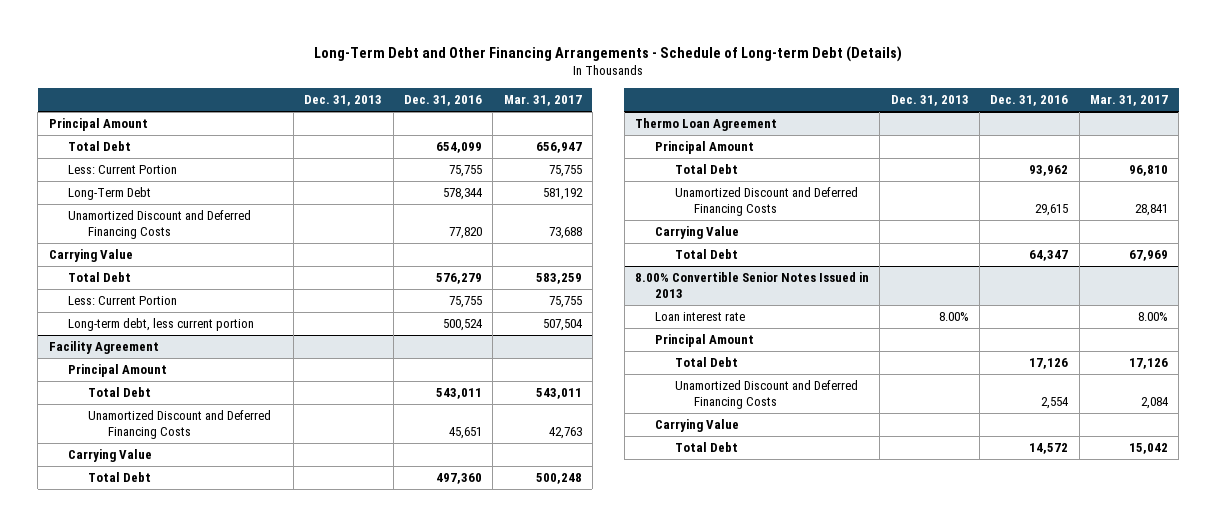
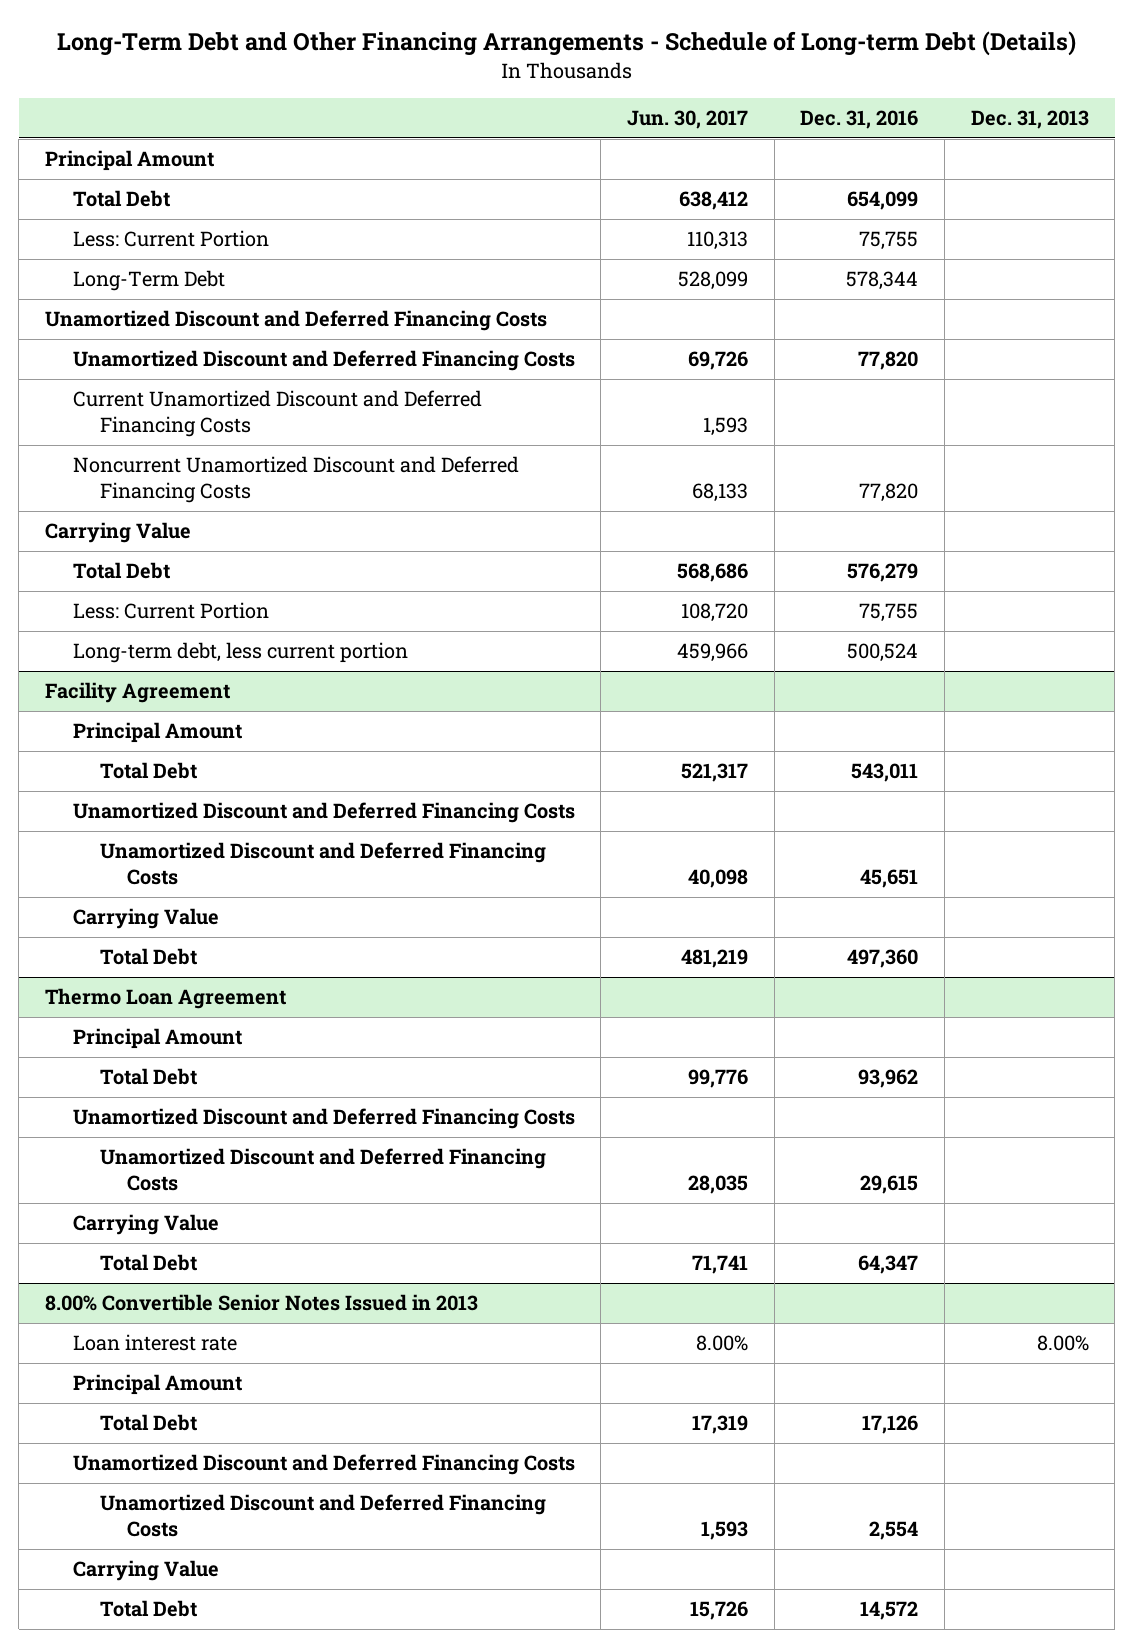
- | Dec. 31, 2013 | Dec. 31, 2016 | Mar. 31, 2017
+ | Jun. 30, 2017 | Dec. 31, 2016 | Dec. 31, 2013
+ Unamortized Discount and Deferred Financing Costs
+ Current Unamortized Discount and Deferred Financing Costs | 1,593 | |
+ Noncurrent Unamortized Discount and Deferred Financing Costs | 68,133 | 77,820 |
@ Facility Agreement
+ Unamortized Discount and Deferred Financing Costs
@ Thermo Loan Agreement
+ Unamortized Discount and Deferred Financing Costs
@ 8.00% Convertible Senior Notes Issued in 2013
+ Unamortized Discount and Deferred Financing Costs

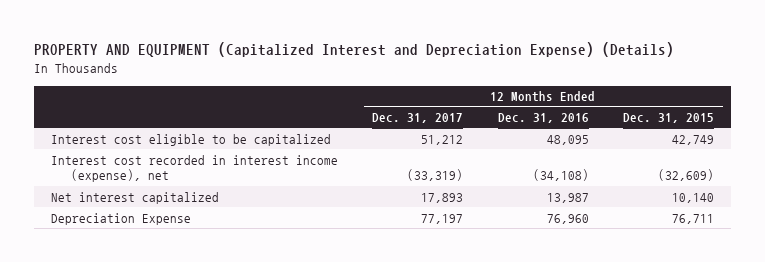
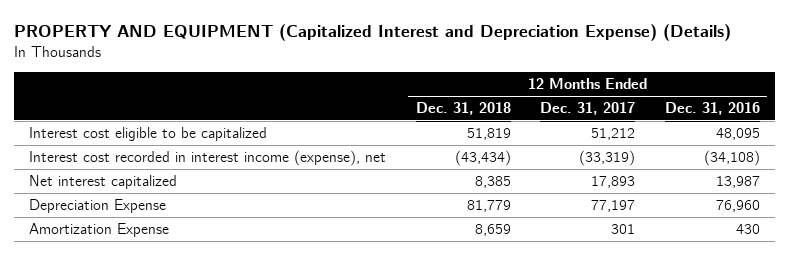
- | 12 Months Ended Dec. 31, 2017 | 12 Months Ended Dec. 31, 2016 | 12 Months Ended Dec. 31, 2015
+ | 12 Months Ended Dec. 31, 2018 | 12 Months Ended Dec. 31, 2017 | 12 Months Ended Dec. 31, 2016
+ Amortization Expense | 8,659 | 301 | 430

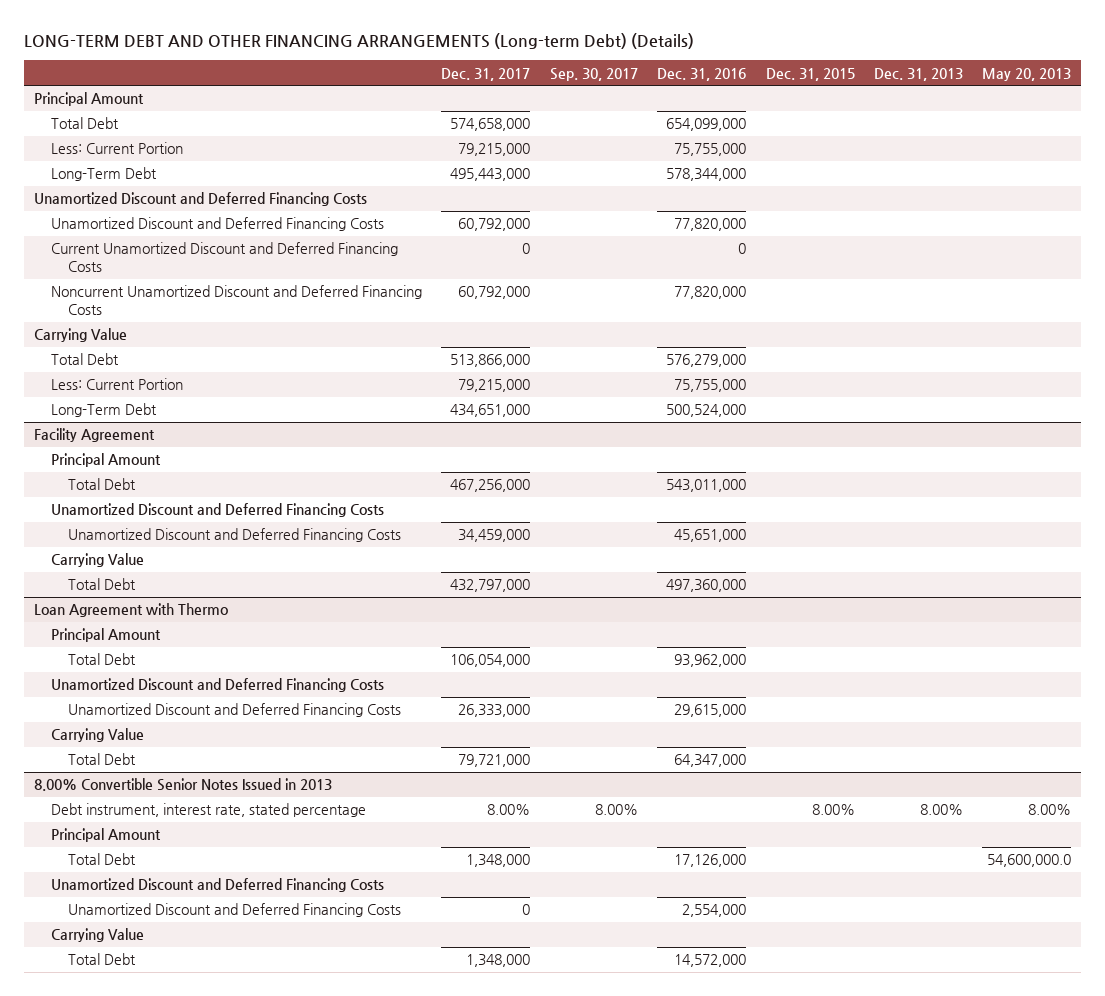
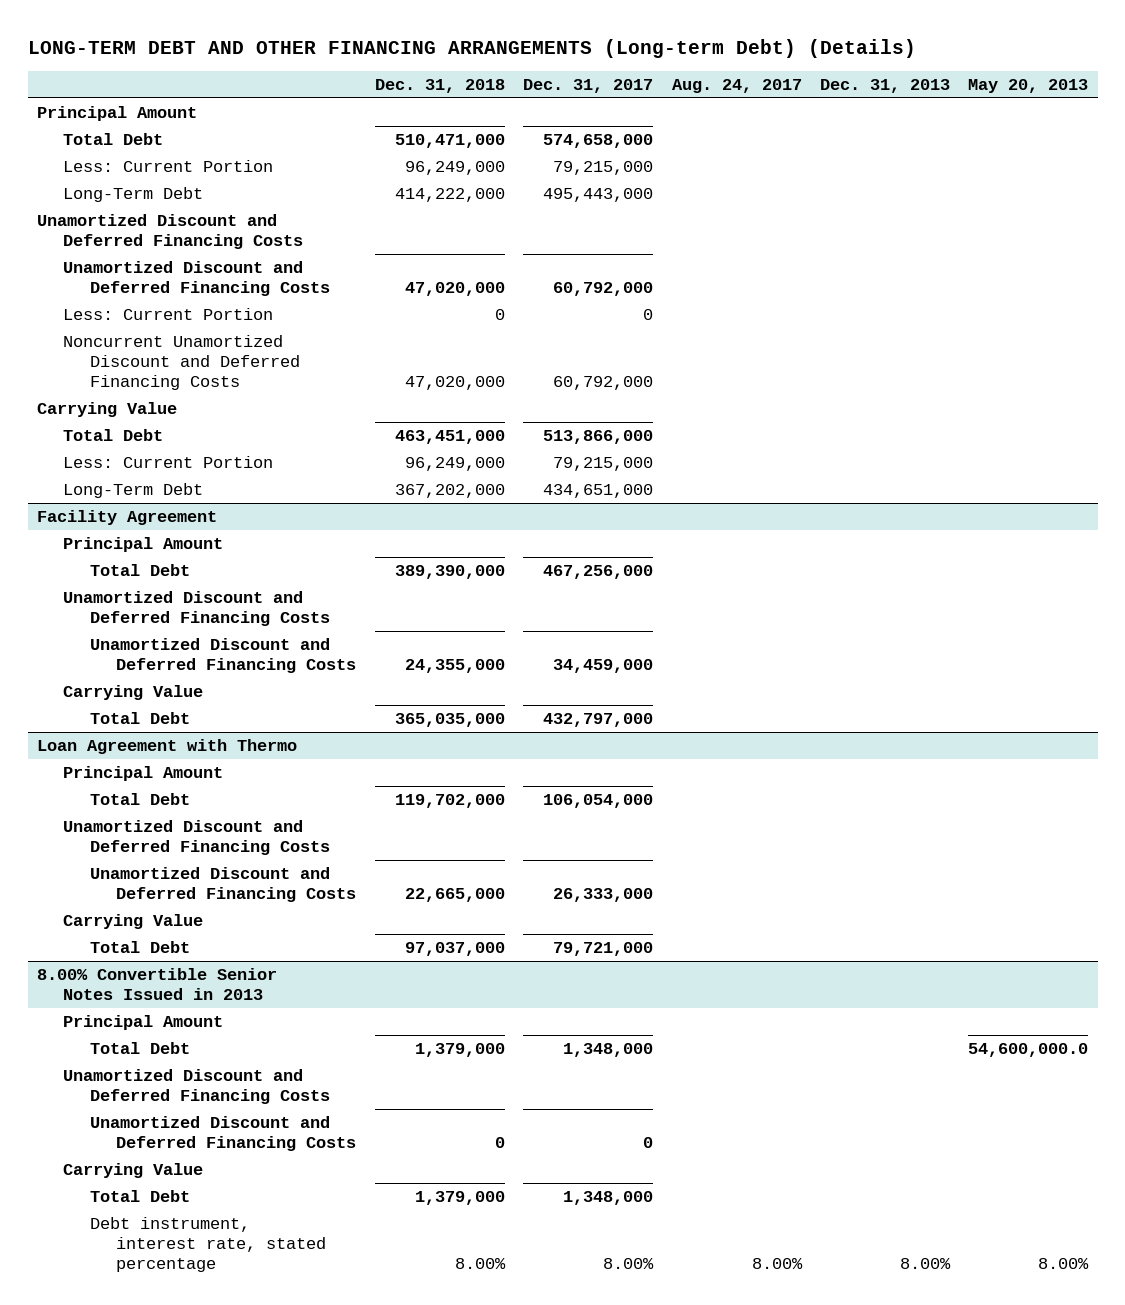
- | Dec. 31, 2017 | Sep. 30, 2017 | Dec. 31, 2016 | Dec. 31, 2015 | Dec. 31, 2013 | May 20, 2013
+ | Dec. 31, 2018 | Dec. 31, 2017 | Aug. 24, 2017 | Dec. 31, 2013 | May 20, 2013
- Current Unamortized Discount and Deferred Financing Costs | 0 | | 0 | | |
+ Less: Current Portion | 0 | 0 | | |
@ 8.00% Convertible Senior Notes Issued in 2013
moved down: Debt instrument, interest rate, stated percentage | 8.00% | 8.00% | 8.00% | 8.00% | 8.00%

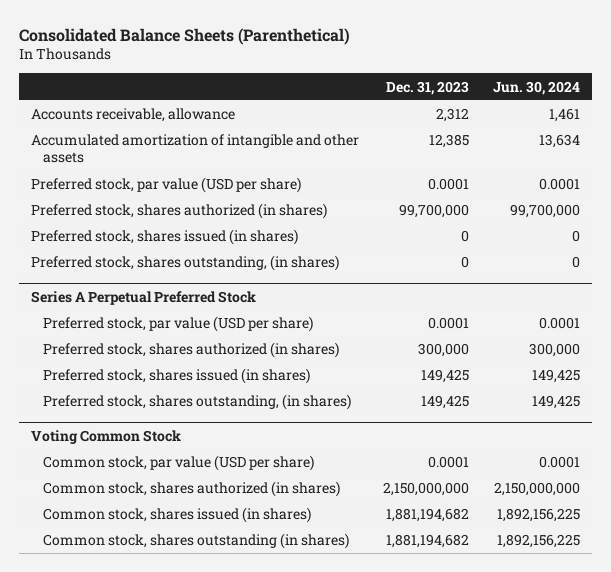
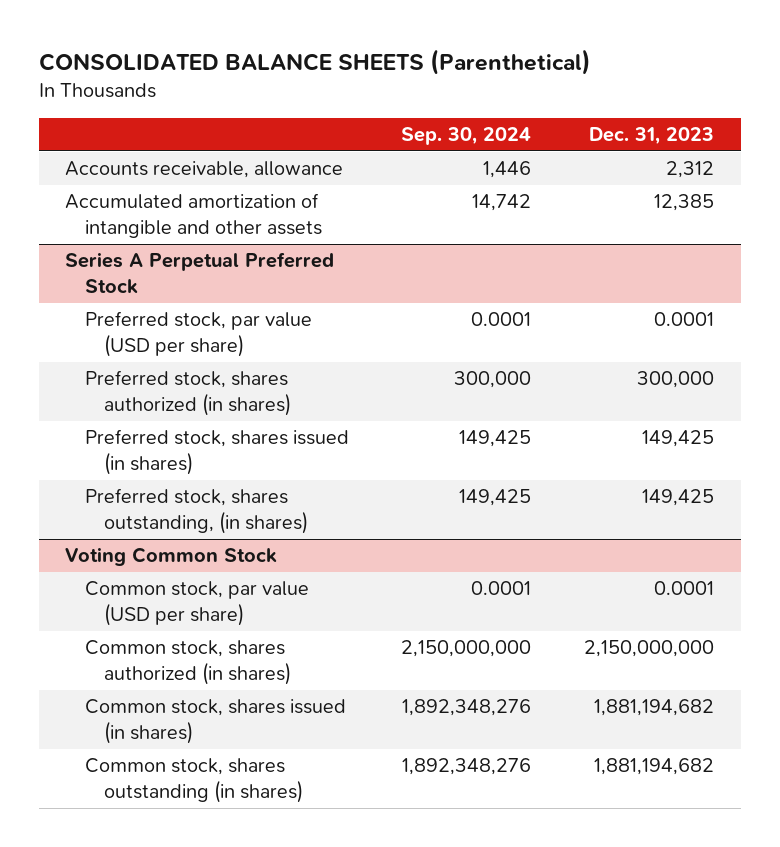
- Consolidated Balance Sheets (Parenthetical)
+ CONSOLIDATED BALANCE SHEETS (Parenthetical)
- | Dec. 31, 2023 | Jun. 30, 2024
+ | Sep. 30, 2024 | Dec. 31, 2023
- Preferred stock, par value (USD per share) | 0.0001 | 0.0001
- Preferred stock, shares authorized (in shares) | 99,700,000 | 99,700,000
- Preferred stock, shares issued (in shares) | 0 | 0
- Preferred stock, shares outstanding, (in shares) | 0 | 0

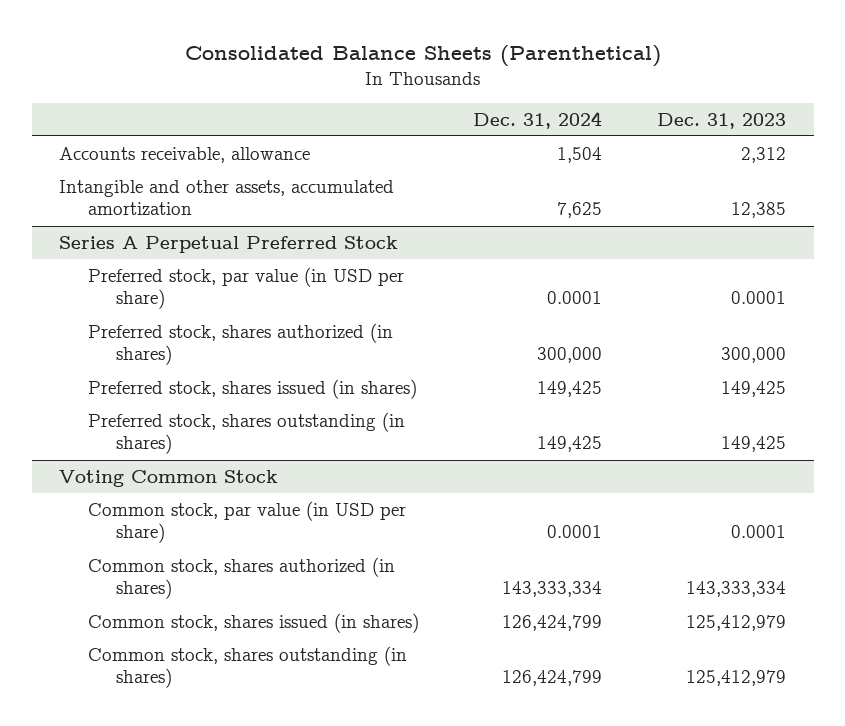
- CONSOLIDATED BALANCE SHEETS (Parenthetical)
+ Consolidated Balance Sheets (Parenthetical)
- | Sep. 30, 2024 | Dec. 31, 2023
+ | Dec. 31, 2024 | Dec. 31, 2023
- Accumulated amortization of intangible and other assets | 14,742 | 12,385
+ Intangible and other assets, accumulated amortization | 7,625 | 12,385
@ Series A Perpetual Preferred Stock
- Preferred stock, par value (USD per share) | 0.0001 | 0.0001
+ Preferred stock, par value (in USD per share) | 0.0001 | 0.0001
- Preferred stock, shares outstanding, (in shares) | 149,425 | 149,425
+ Preferred stock, shares outstanding (in shares) | 149,425 | 149,425
@ Voting Common Stock
- Common stock, par value (USD per share) | 0.0001 | 0.0001
- Common stock, shares authorized (in shares) | 2,150,000,000 | 2,150,000,000
- Common stock, shares issued (in shares) | 1,892,348,276 | 1,881,194,682
- Common stock, shares outstanding (in shares) | 1,892,348,276 | 1,881,194,682
+ Common stock, par value (in USD per share) | 0.0001 | 0.0001
+ Common stock, shares authorized (in shares) | 143,333,334 | 143,333,334
+ Common stock, shares issued (in shares) | 126,424,799 | 125,412,979
+ Common stock, shares outstanding (in shares) | 126,424,799 | 125,412,979

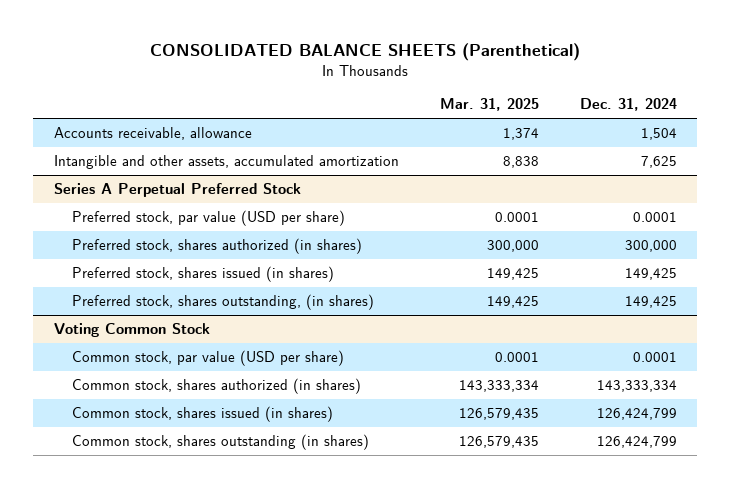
- Consolidated Balance Sheets (Parenthetical)
+ CONSOLIDATED BALANCE SHEETS (Parenthetical)
- | Dec. 31, 2024 | Dec. 31, 2023
+ | Mar. 31, 2025 | Dec. 31, 2024
@ Series A Perpetual Preferred Stock
- Preferred stock, par value (in USD per share) | 0.0001 | 0.0001
+ Preferred stock, par value (USD per share) | 0.0001 | 0.0001
- Preferred stock, shares outstanding (in shares) | 149,425 | 149,425
+ Preferred stock, shares outstanding, (in shares) | 149,425 | 149,425
@ Voting Common Stock
- Common stock, par value (in USD per share) | 0.0001 | 0.0001
+ Common stock, par value (USD per share) | 0.0001 | 0.0001

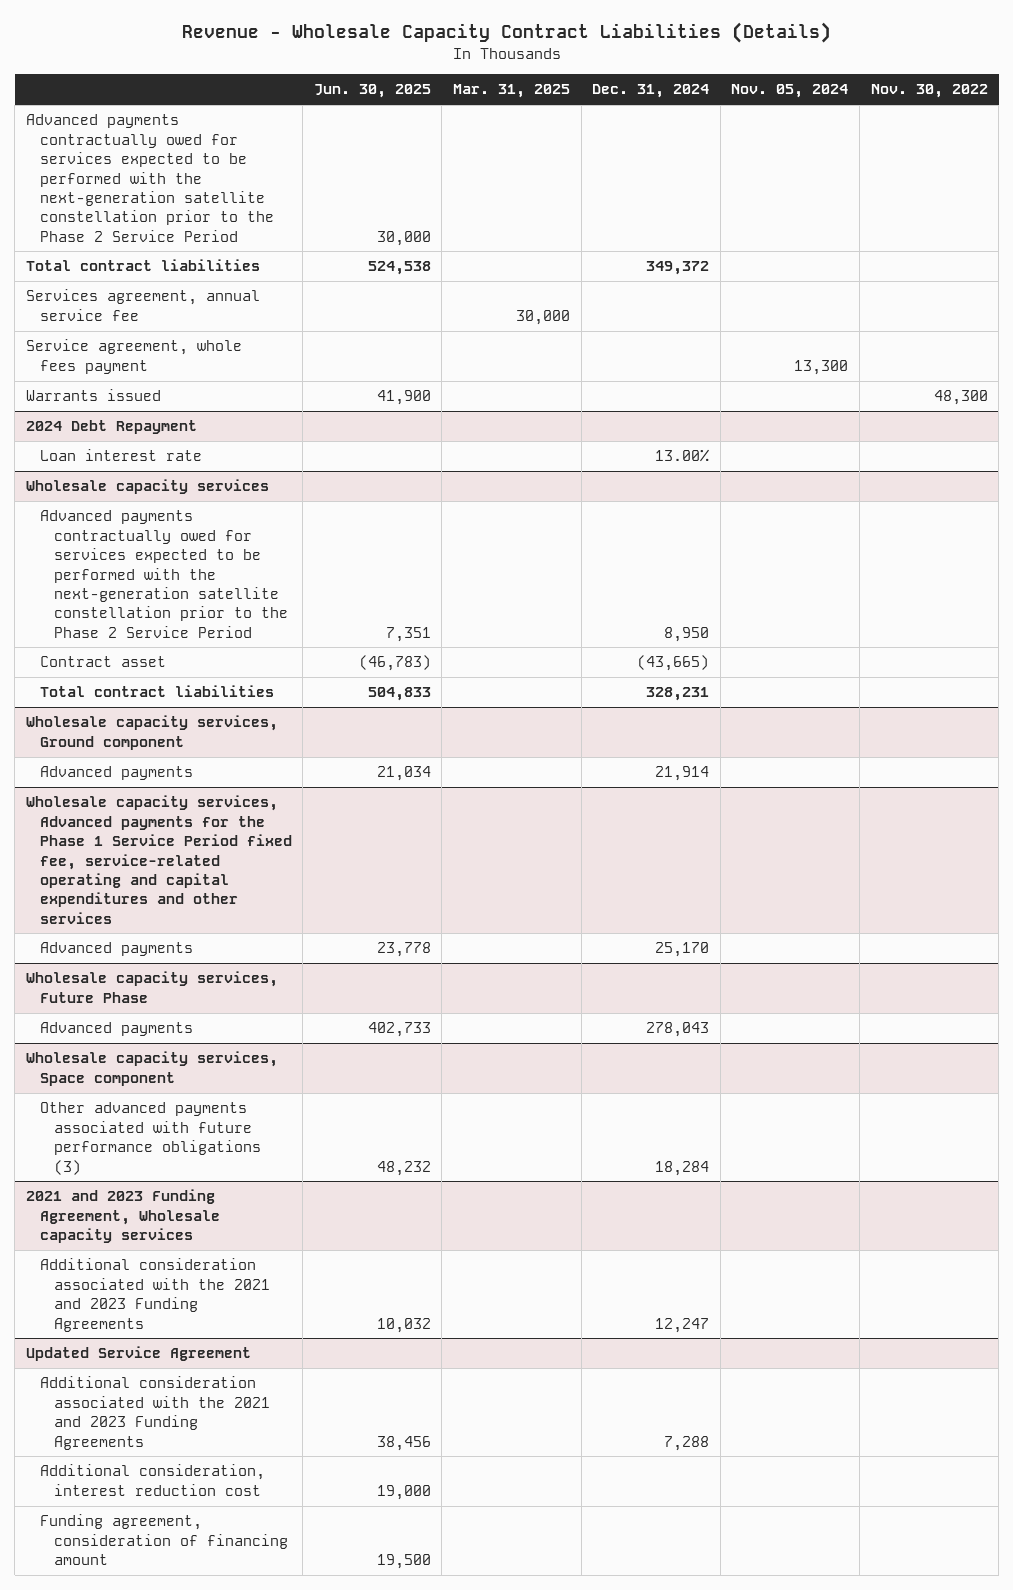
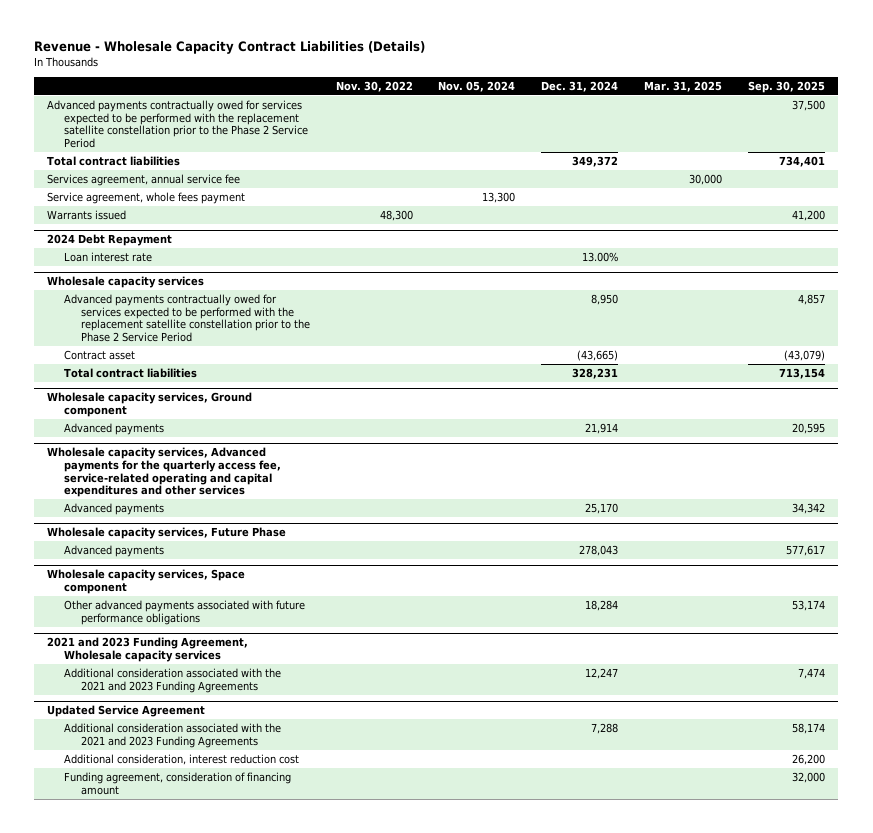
- | Jun. 30, 2025 | Mar. 31, 2025 | Dec. 31, 2024 | Nov. 05, 2024 | Nov. 30, 2022
+ | Nov. 30, 2022 | Nov. 05, 2024 | Dec. 31, 2024 | Mar. 31, 2025 | Sep. 30, 2025
- Advanced payments contractually owed for services expected to be performed with the next-generation satellite constellation prior to the Phase 2 Service Period | 30,000 | | | |
+ Advanced payments contractually owed for services expected to be performed with the replacement satellite constellation prior to the Phase 2 Service Period | | | | | 37,500
@ Wholesale capacity services
- Advanced payments contractually owed for services expected to be performed with the next-generation satellite constellation prior to the Phase 2 Service Period | 7,351 | | 8,950 | |
+ Advanced payments contractually owed for services expected to be performed with the replacement satellite constellation prior to the Phase 2 Service Period | | | 8,950 | | 4,857
- Wholesale capacity services, Advanced payments for the Phase 1 Service Period fixed fee, service-related operating and capital expenditures and other services
+ Wholesale capacity services, Advanced payments for the quarterly access fee, service-related operating and capital expenditures and other services
@ Wholesale capacity services, Space component
- Other advanced payments associated with future performance obligations (3) | 48,232 | | 18,284 | |
+ Other advanced payments associated with future performance obligations | | | 18,284 | | 53,174

